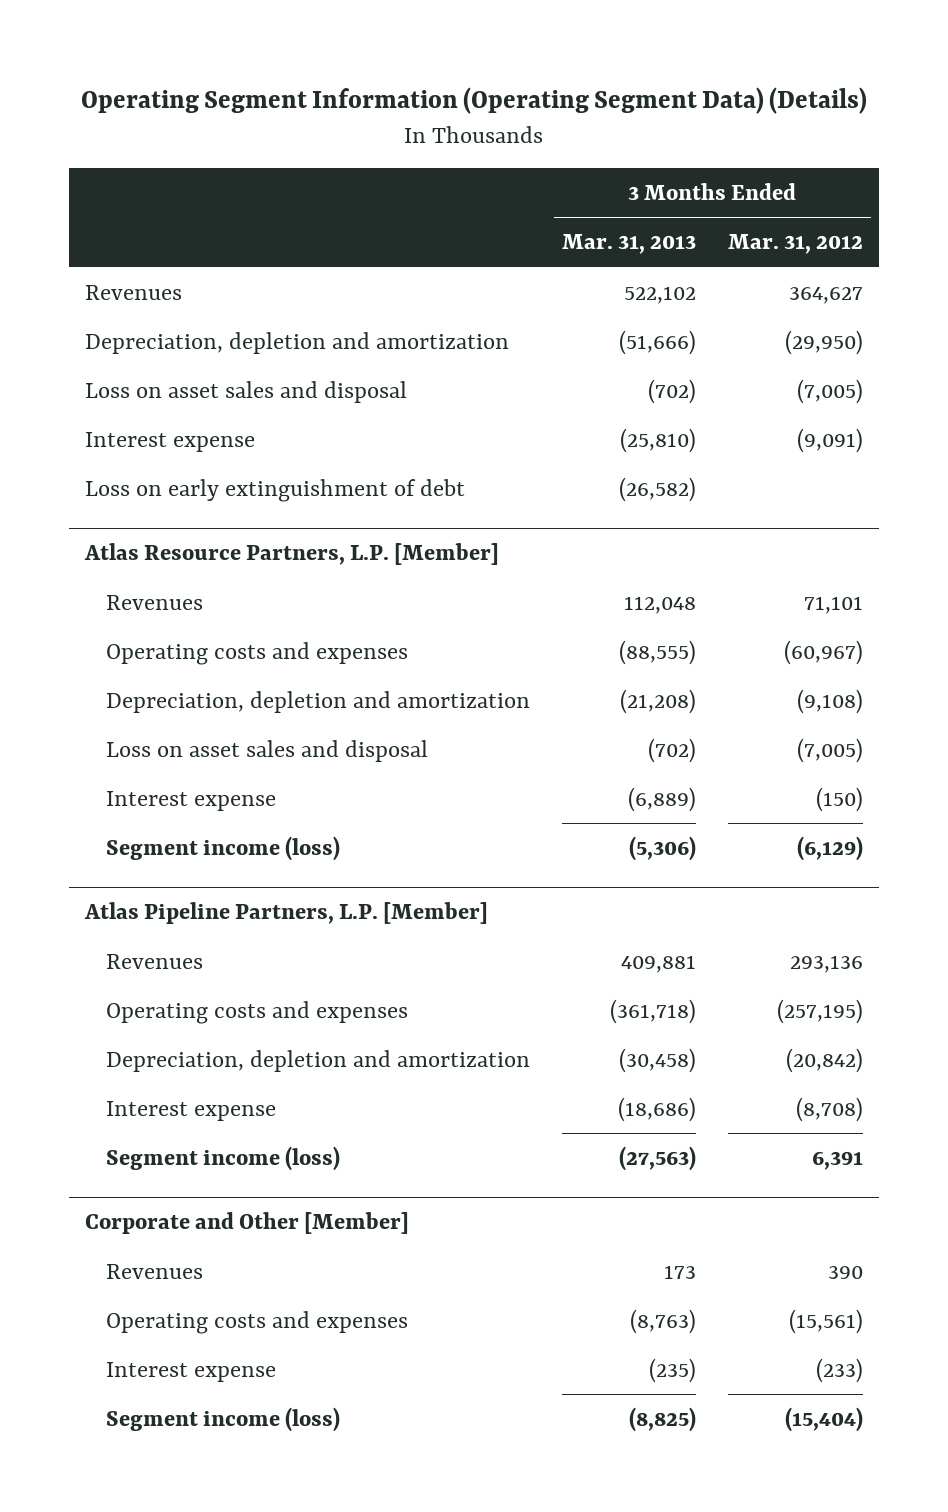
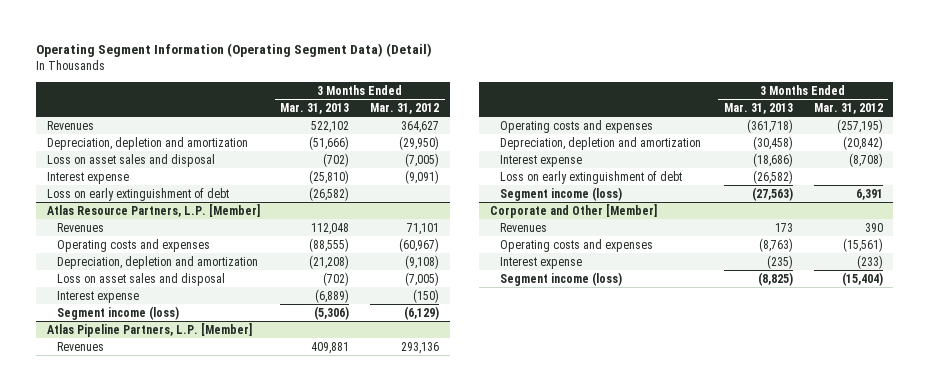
- Operating Segment Information (Operating Segment Data) (Details)
+ Operating Segment Information (Operating Segment Data) (Detail)
@ Atlas Pipeline Partners, L.P. [Member]
+ Loss on early extinguishment of debt | (26,582) |

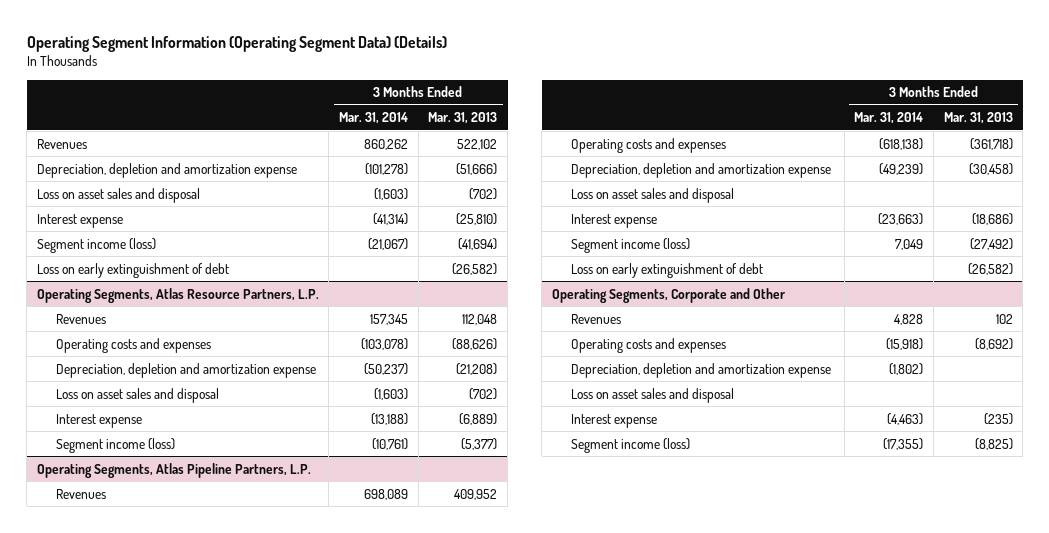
- Operating Segment Information (Operating Segment Data) (Detail)
+ Operating Segment Information (Operating Segment Data) (Details)
- | 3 Months Ended Mar. 31, 2013 | 3 Months Ended Mar. 31, 2012
+ | 3 Months Ended Mar. 31, 2014 | 3 Months Ended Mar. 31, 2013
- Depreciation, depletion and amortization | (51,666) | (29,950)
+ Depreciation, depletion and amortization expense | (101,278) | (51,666)
+ Segment income (loss) | (21,067) | (41,694)
- Atlas Resource Partners, L.P. [Member]
+ Operating Segments, Atlas Resource Partners, L.P.
- Operating costs and expenses | (88,555) | (60,967)
- Depreciation, depletion and amortization | (21,208) | (9,108)
+ Operating costs and expenses | (103,078) | (88,626)
+ Depreciation, depletion and amortization expense | (50,237) | (21,208)
- Segment income (loss) | (5,306) | (6,129)
- Atlas Pipeline Partners, L.P. [Member]
- Revenues | 409,881 | 293,136
+ Segment income (loss) | (10,761) | (5,377)
+ Operating Segments, Atlas Pipeline Partners, L.P.
+ Revenues | 698,089 | 409,952
- Depreciation, depletion and amortization | (30,458) | (20,842)
+ Depreciation, depletion and amortization expense | (49,239) | (30,458)
+ Loss on asset sales and disposal
+ Segment income (loss) | 7,049 | (27,492)
- Segment income (loss) | (27,563) | 6,391
- Corporate and Other [Member]
- Revenues | 173 | 390
- Operating costs and expenses | (8,763) | (15,561)
+ Operating Segments, Corporate and Other
+ Revenues | 4,828 | 102
+ Operating costs and expenses | (15,918) | (8,692)
+ Depreciation, depletion and amortization expense | (1,802) |
+ Loss on asset sales and disposal

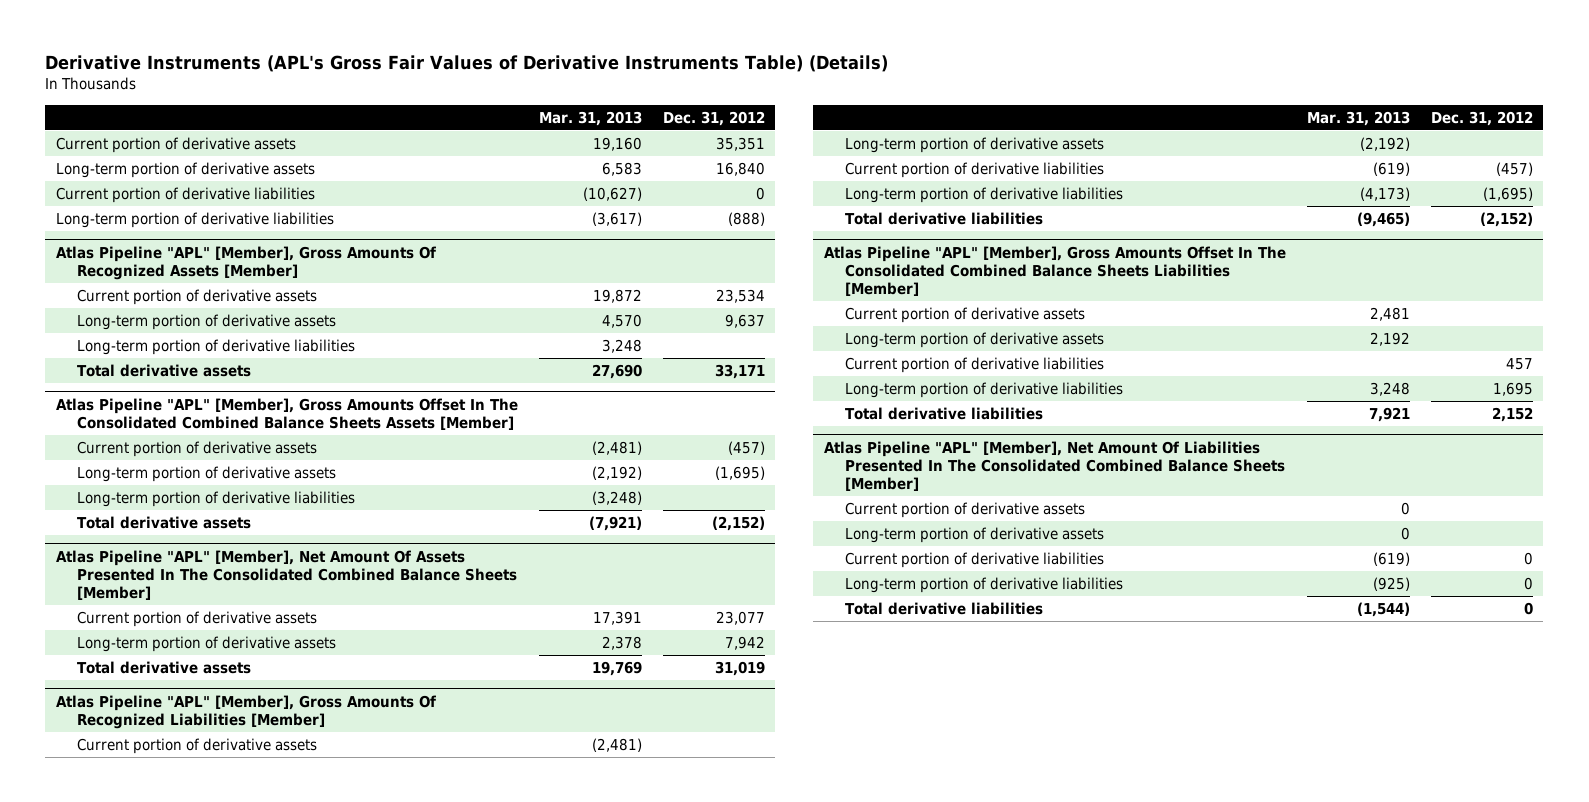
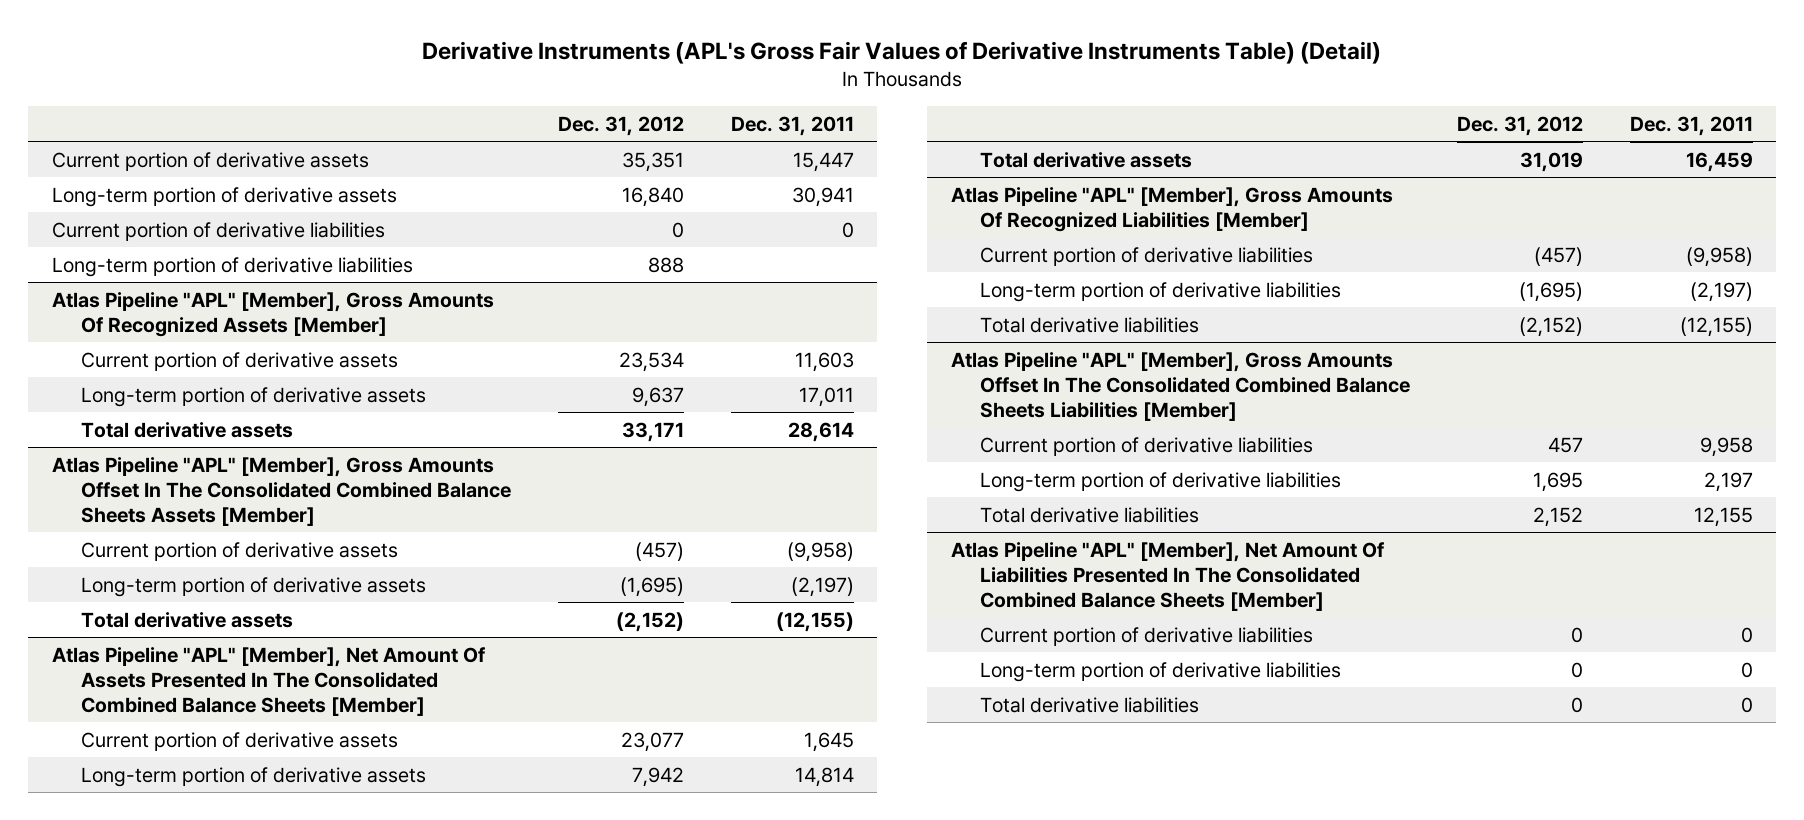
- Derivative Instruments (APL's Gross Fair Values of Derivative Instruments Table) (Details)
+ Derivative Instruments (APL's Gross Fair Values of Derivative Instruments Table) (Detail)
- | Mar. 31, 2013 | Dec. 31, 2012
+ | Dec. 31, 2012 | Dec. 31, 2011
- Long-term portion of derivative liabilities | (3,617) | (888)
+ Long-term portion of derivative liabilities | 888 |
@ Atlas Pipeline "APL" [Member], Gross Amounts Of Recognized Assets [Member]
- Long-term portion of derivative liabilities | 3,248 |
@ Atlas Pipeline "APL" [Member], Gross Amounts Offset In The Consolidated Combined Balance Sheets Assets [Member]
- Long-term portion of derivative liabilities | (3,248) |
@ Atlas Pipeline "APL" [Member], Gross Amounts Of Recognized Liabilities [Member]
- Current portion of derivative assets | (2,481) |
- Long-term portion of derivative assets | (2,192) |
@ Atlas Pipeline "APL" [Member], Gross Amounts Offset In The Consolidated Combined Balance Sheets Liabilities [Member]
- Current portion of derivative assets | 2,481 |
- Long-term portion of derivative assets | 2,192 |
@ Atlas Pipeline "APL" [Member], Net Amount Of Liabilities Presented In The Consolidated Combined Balance Sheets [Member]
- Current portion of derivative assets | 0 |
- Long-term portion of derivative assets | 0 |

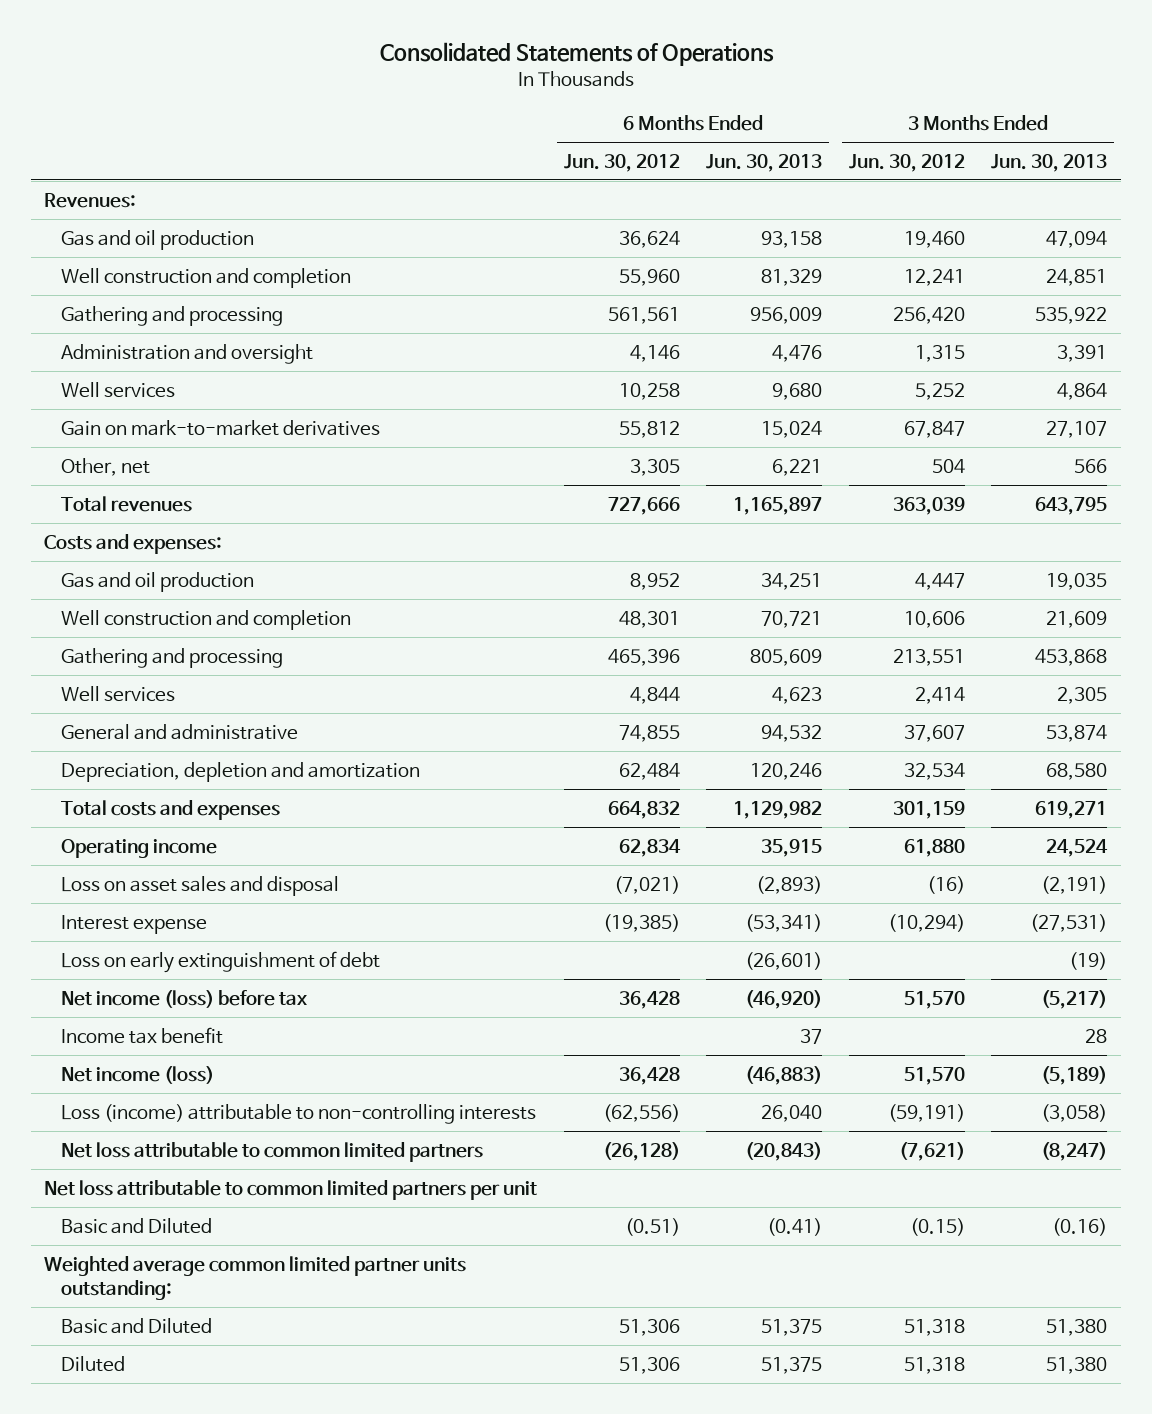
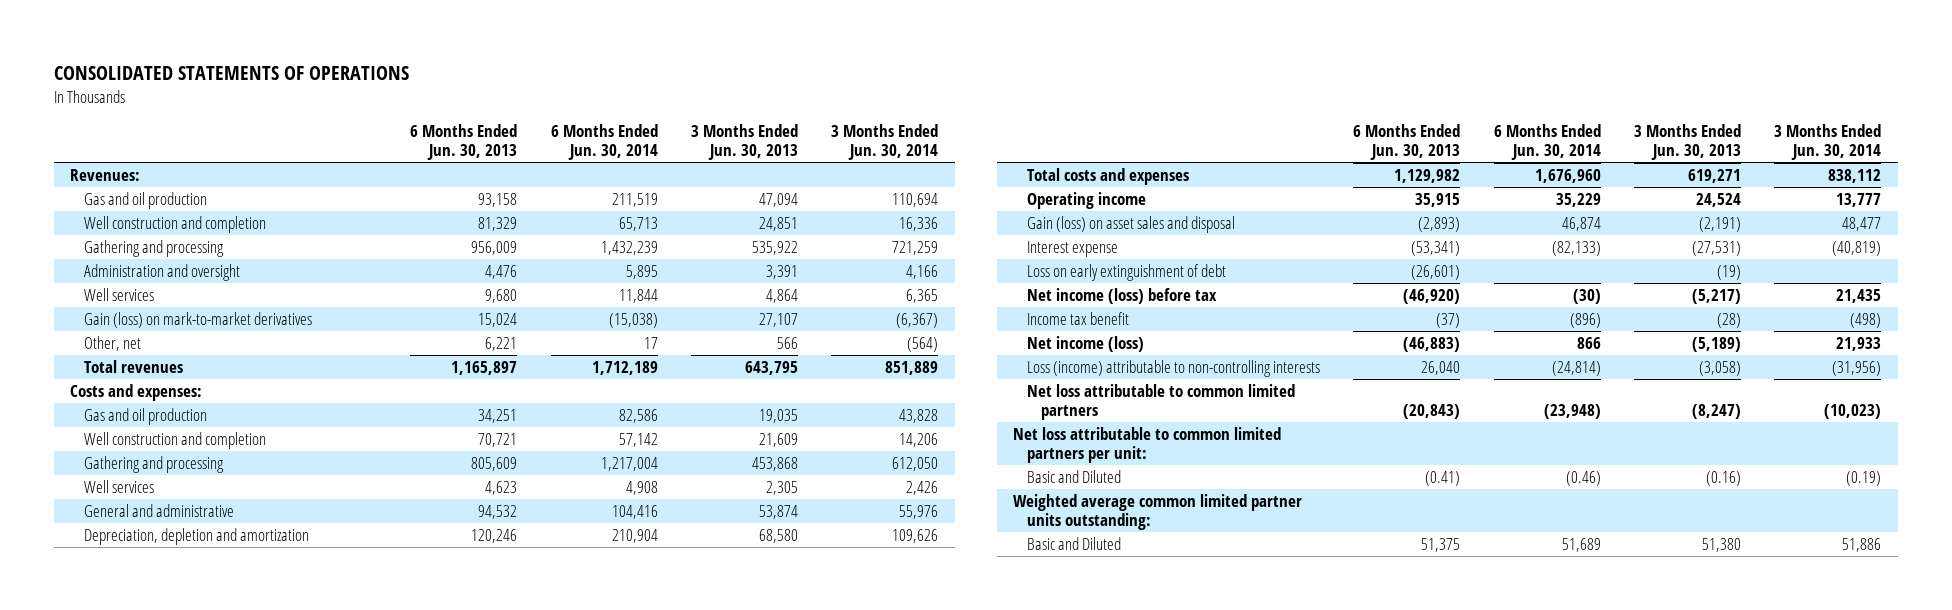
- Consolidated Statements of Operations
+ CONSOLIDATED STATEMENTS OF OPERATIONS
- | 6 Months Ended Jun. 30, 2012 | 6 Months Ended Jun. 30, 2013 | 3 Months Ended Jun. 30, 2012 | 3 Months Ended Jun. 30, 2013
+ | 6 Months Ended Jun. 30, 2013 | 6 Months Ended Jun. 30, 2014 | 3 Months Ended Jun. 30, 2013 | 3 Months Ended Jun. 30, 2014
- Gain on mark-to-market derivatives | 55,812 | 15,024 | 67,847 | 27,107
+ Gain (loss) on mark-to-market derivatives | 15,024 | (15,038) | 27,107 | (6,367)
- Loss on asset sales and disposal | (7,021) | (2,893) | (16) | (2,191)
+ Gain (loss) on asset sales and disposal | (2,893) | 46,874 | (2,191) | 48,477
- Income tax benefit | | 37 | | 28
+ Income tax benefit | (37) | (896) | (28) | (498)
- Net loss attributable to common limited partners per unit
+ Net loss attributable to common limited partners per unit:
- Diluted | 51,306 | 51,375 | 51,318 | 51,380

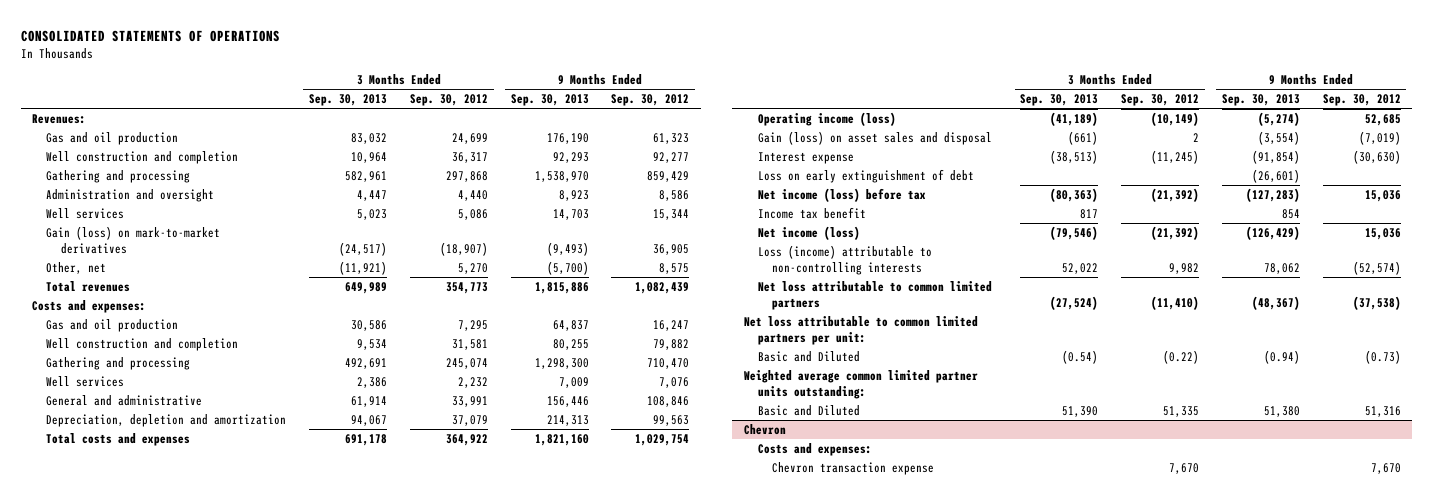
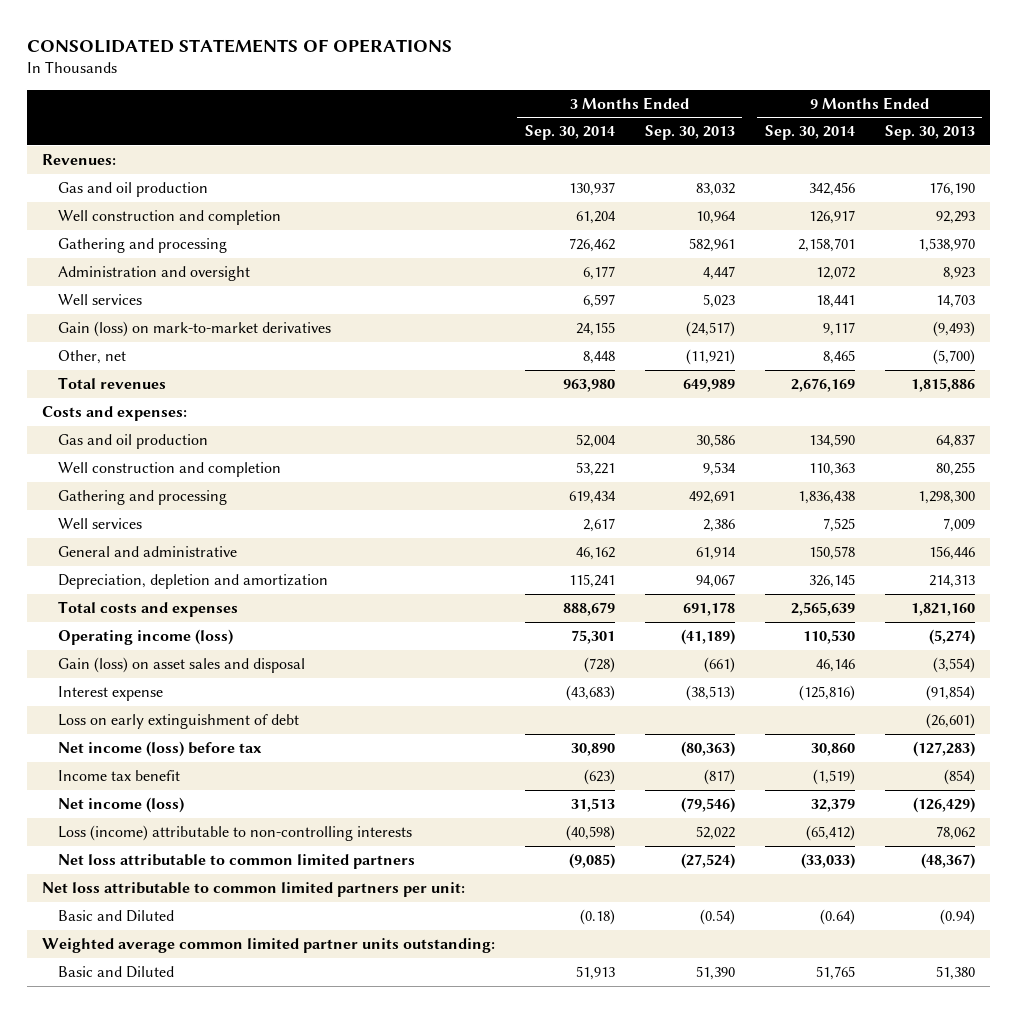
- | 3 Months Ended Sep. 30, 2013 | 3 Months Ended Sep. 30, 2012 | 9 Months Ended Sep. 30, 2013 | 9 Months Ended Sep. 30, 2012
+ | 3 Months Ended Sep. 30, 2014 | 3 Months Ended Sep. 30, 2013 | 9 Months Ended Sep. 30, 2014 | 9 Months Ended Sep. 30, 2013
- Income tax benefit | 817 | | 854 |
+ Income tax benefit | (623) | (817) | (1,519) | (854)
- Chevron
- Costs and expenses:
- Chevron transaction expense | | 7,670 | | 7,670

